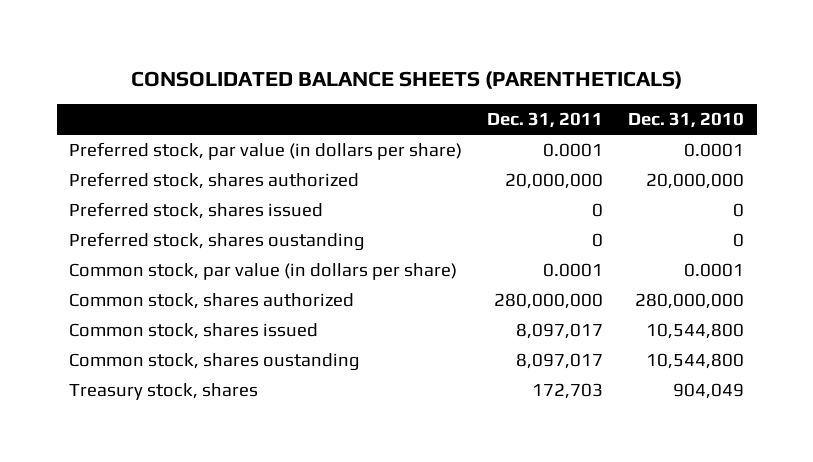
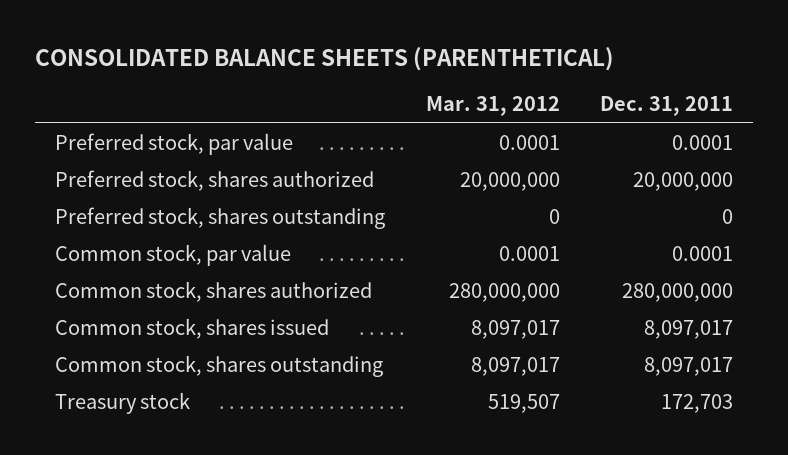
- CONSOLIDATED BALANCE SHEETS (PARENTHETICALS)
+ CONSOLIDATED BALANCE SHEETS (PARENTHETICAL)
- | Dec. 31, 2011 | Dec. 31, 2010
+ | Mar. 31, 2012 | Dec. 31, 2011
- Preferred stock, par value (in dollars per share) | 0.0001 | 0.0001
+ Preferred stock, par value | 0.0001 | 0.0001
- Preferred stock, shares issued | 0 | 0
- Preferred stock, shares oustanding | 0 | 0
- Common stock, par value (in dollars per share) | 0.0001 | 0.0001
+ Preferred stock, shares outstanding | 0 | 0
+ Common stock, par value | 0.0001 | 0.0001
- Common stock, shares oustanding | 8,097,017 | 10,544,800
- Treasury stock, shares | 172,703 | 904,049
+ Common stock, shares outstanding | 8,097,017 | 8,097,017
+ Treasury stock | 519,507 | 172,703

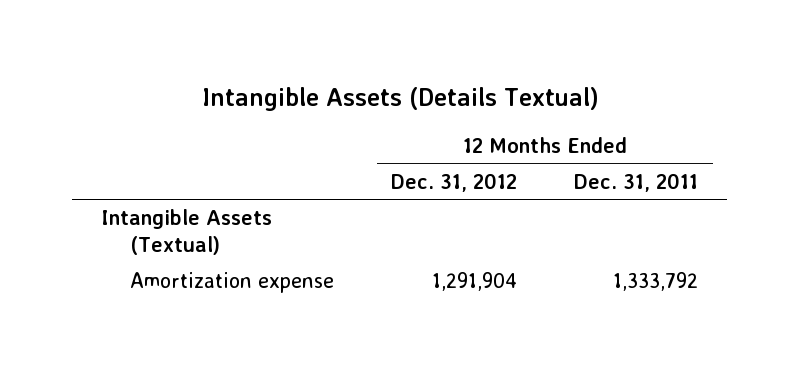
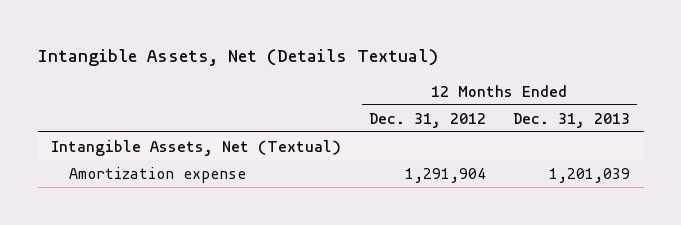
- Intangible Assets (Details Textual)
+ Intangible Assets, Net (Details Textual)
- | 12 Months Ended Dec. 31, 2012 | 12 Months Ended Dec. 31, 2011
+ | 12 Months Ended Dec. 31, 2012 | 12 Months Ended Dec. 31, 2013
- Intangible Assets (Textual)
+ Intangible Assets, Net (Textual)

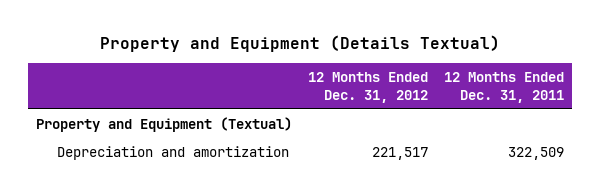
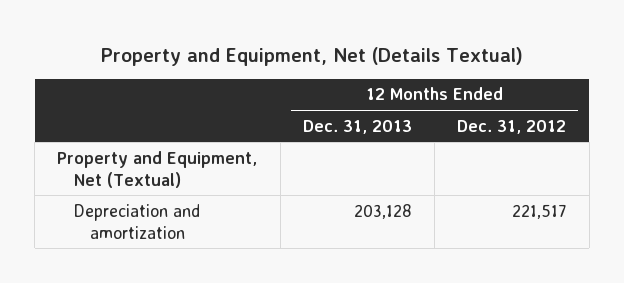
- Property and Equipment (Details Textual)
+ Property and Equipment, Net (Details Textual)
- | 12 Months Ended Dec. 31, 2012 | 12 Months Ended Dec. 31, 2011
+ | 12 Months Ended Dec. 31, 2013 | 12 Months Ended Dec. 31, 2012
- Property and Equipment (Textual)
+ Property and Equipment, Net (Textual)

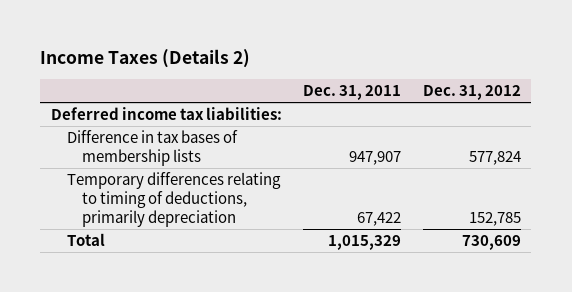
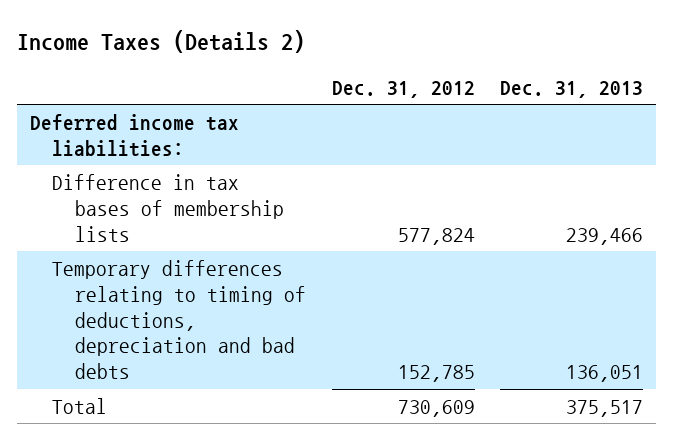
- | Dec. 31, 2011 | Dec. 31, 2012
+ | Dec. 31, 2012 | Dec. 31, 2013
- Temporary differences relating to timing of deductions, primarily depreciation | 67,422 | 152,785
+ Temporary differences relating to timing of deductions, depreciation and bad debts | 152,785 | 136,051

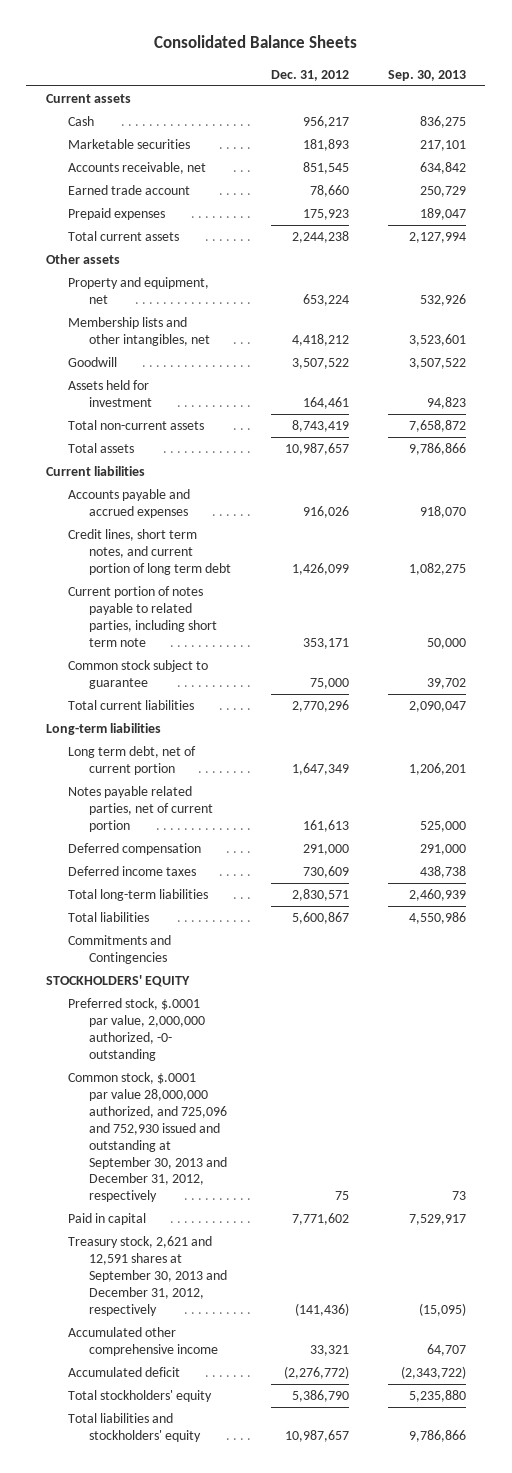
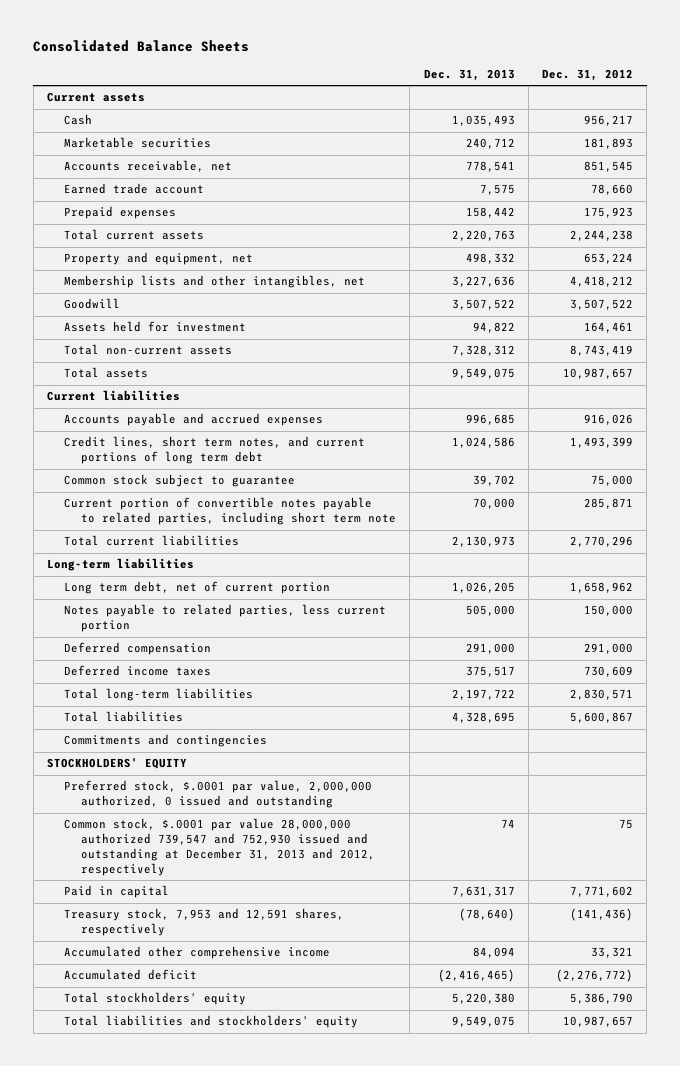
- | Dec. 31, 2012 | Sep. 30, 2013
+ | Dec. 31, 2013 | Dec. 31, 2012
- Other assets
- Credit lines, short term notes, and current portion of long term debt | 1,426,099 | 1,082,275
- Current portion of notes payable to related parties, including short term note | 353,171 | 50,000
+ Credit lines, short term notes, and current portions of long term debt | 1,024,586 | 1,493,399
+ Current portion of convertible notes payable to related parties, including short term note | 70,000 | 285,871
- Long term debt, net of current portion | 1,647,349 | 1,206,201
- Notes payable related parties, net of current portion | 161,613 | 525,000
+ Long term debt, net of current portion | 1,026,205 | 1,658,962
+ Notes payable to related parties, less current portion | 505,000 | 150,000
- Commitments and Contingencies
+ Commitments and contingencies
- Preferred stock, $.0001 par value, 2,000,000 authorized, -0- outstanding
- Common stock, $.0001 par value 28,000,000 authorized, and 725,096 and 752,930 issued and outstanding at September 30, 2013 and December 31, 2012, respectively | 75 | 73
+ Preferred stock, $.0001 par value, 2,000,000 authorized, 0 issued and outstanding
+ Common stock, $.0001 par value 28,000,000 authorized 739,547 and 752,930 issued and outstanding at December 31, 2013 and 2012, respectively | 74 | 75
- Treasury stock, 2,621 and 12,591 shares at September 30, 2013 and December 31, 2012, respectively | (141,436) | (15,095)
+ Treasury stock, 7,953 and 12,591 shares, respectively | (78,640) | (141,436)

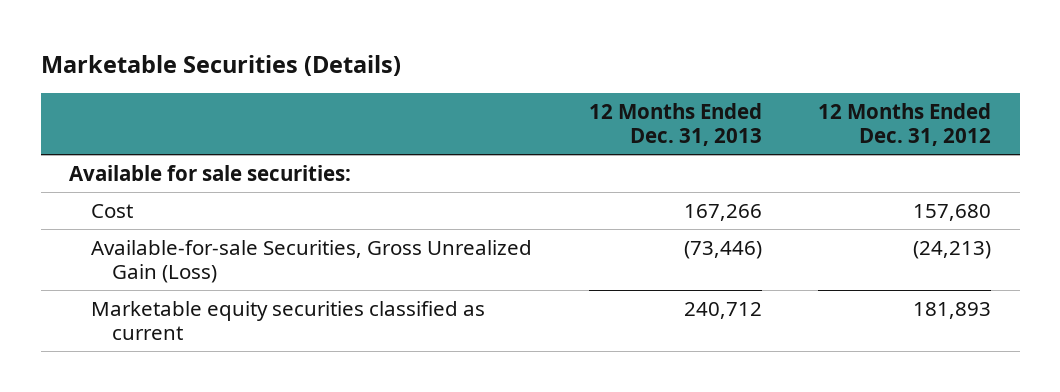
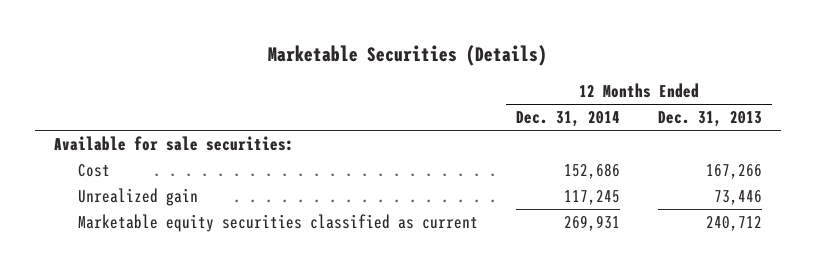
- | 12 Months Ended Dec. 31, 2013 | 12 Months Ended Dec. 31, 2012
+ | 12 Months Ended Dec. 31, 2014 | 12 Months Ended Dec. 31, 2013
- Available-for-sale Securities, Gross Unrealized Gain (Loss) | (73,446) | (24,213)
+ Unrealized gain | 117,245 | 73,446

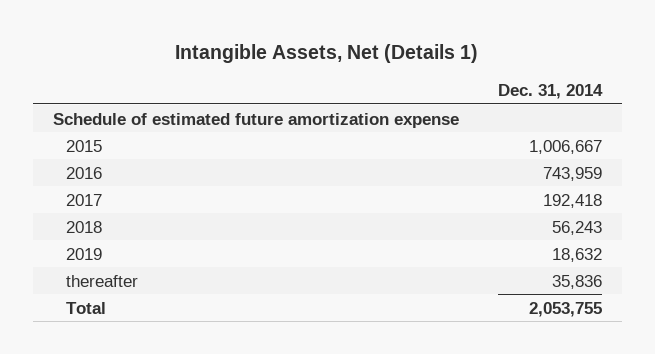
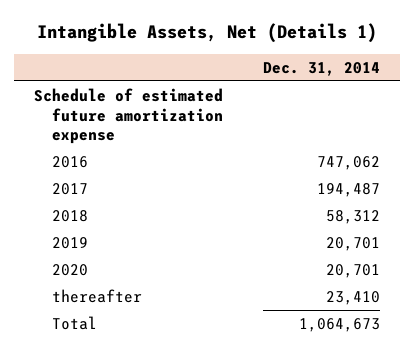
- 2015 | 1,006,667
- 2016 | 743,959
- 2017 | 192,418
- 2018 | 56,243
- 2019 | 18,632
- thereafter | 35,836
- Total | 2,053,755
+ 2016 | 747,062
+ 2017 | 194,487
+ 2018 | 58,312
+ 2019 | 20,701
+ 2020 | 20,701
+ thereafter | 23,410
+ Total | 1,064,673

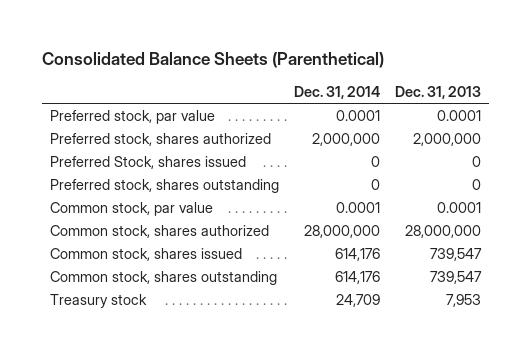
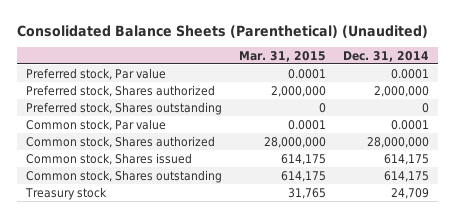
- Consolidated Balance Sheets (Parenthetical)
+ Consolidated Balance Sheets (Parenthetical) (Unaudited)
- | Dec. 31, 2014 | Dec. 31, 2013
+ | Mar. 31, 2015 | Dec. 31, 2014
- Preferred stock, par value | 0.0001 | 0.0001
- Preferred stock, shares authorized | 2,000,000 | 2,000,000
- Preferred Stock, shares issued | 0 | 0
- Preferred stock, shares outstanding | 0 | 0
- Common stock, par value | 0.0001 | 0.0001
- Common stock, shares authorized | 28,000,000 | 28,000,000
- Common stock, shares issued | 614,176 | 739,547
- Common stock, shares outstanding | 614,176 | 739,547
+ Preferred stock, Par value | 0.0001 | 0.0001
+ Preferred stock, Shares authorized | 2,000,000 | 2,000,000
+ Preferred stock, Shares outstanding | 0 | 0
+ Common stock, Par value | 0.0001 | 0.0001
+ Common stock, Shares authorized | 28,000,000 | 28,000,000
+ Common stock, Shares issued | 614,175 | 614,175
+ Common stock, Shares outstanding | 614,175 | 614,175

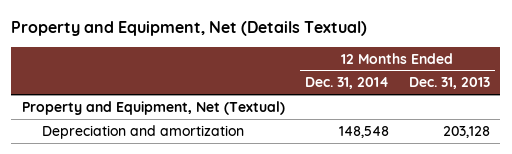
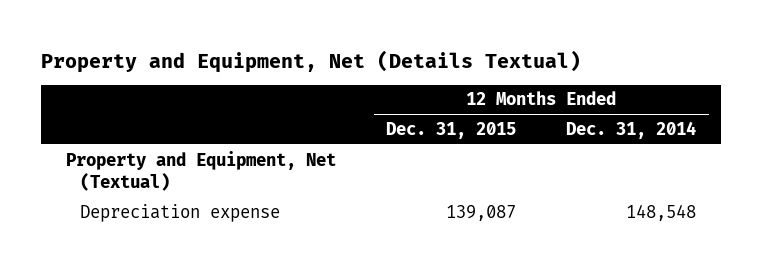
- | 12 Months Ended Dec. 31, 2014 | 12 Months Ended Dec. 31, 2013
+ | 12 Months Ended Dec. 31, 2015 | 12 Months Ended Dec. 31, 2014
- Depreciation and amortization | 148,548 | 203,128
+ Depreciation expense | 139,087 | 148,548

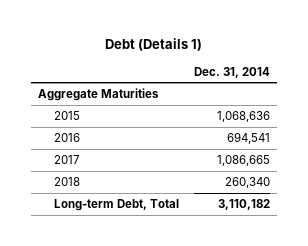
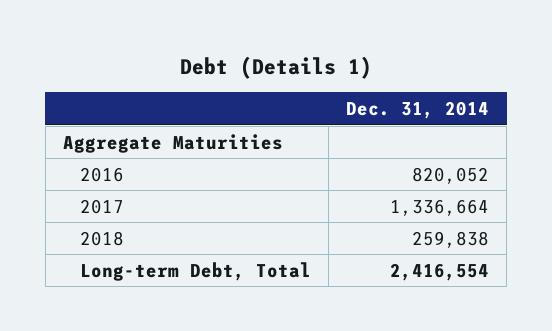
- 2015 | 1,068,636
- 2016 | 694,541
- 2017 | 1,086,665
- 2018 | 260,340
- Long-term Debt, Total | 3,110,182
+ 2016 | 820,052
+ 2017 | 1,336,664
+ 2018 | 259,838
+ Long-term Debt, Total | 2,416,554

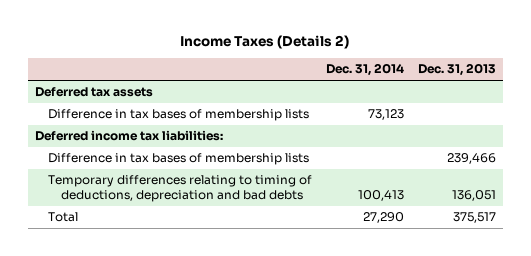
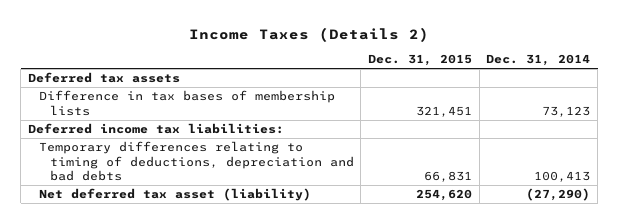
- | Dec. 31, 2014 | Dec. 31, 2013
+ | Dec. 31, 2015 | Dec. 31, 2014
- Difference in tax bases of membership lists | | 239,466
- Total | 27,290 | 375,517
+ Net deferred tax asset (liability) | 254,620 | (27,290)

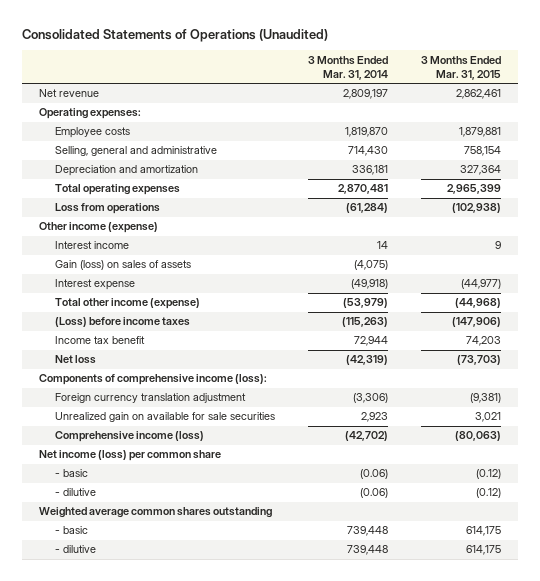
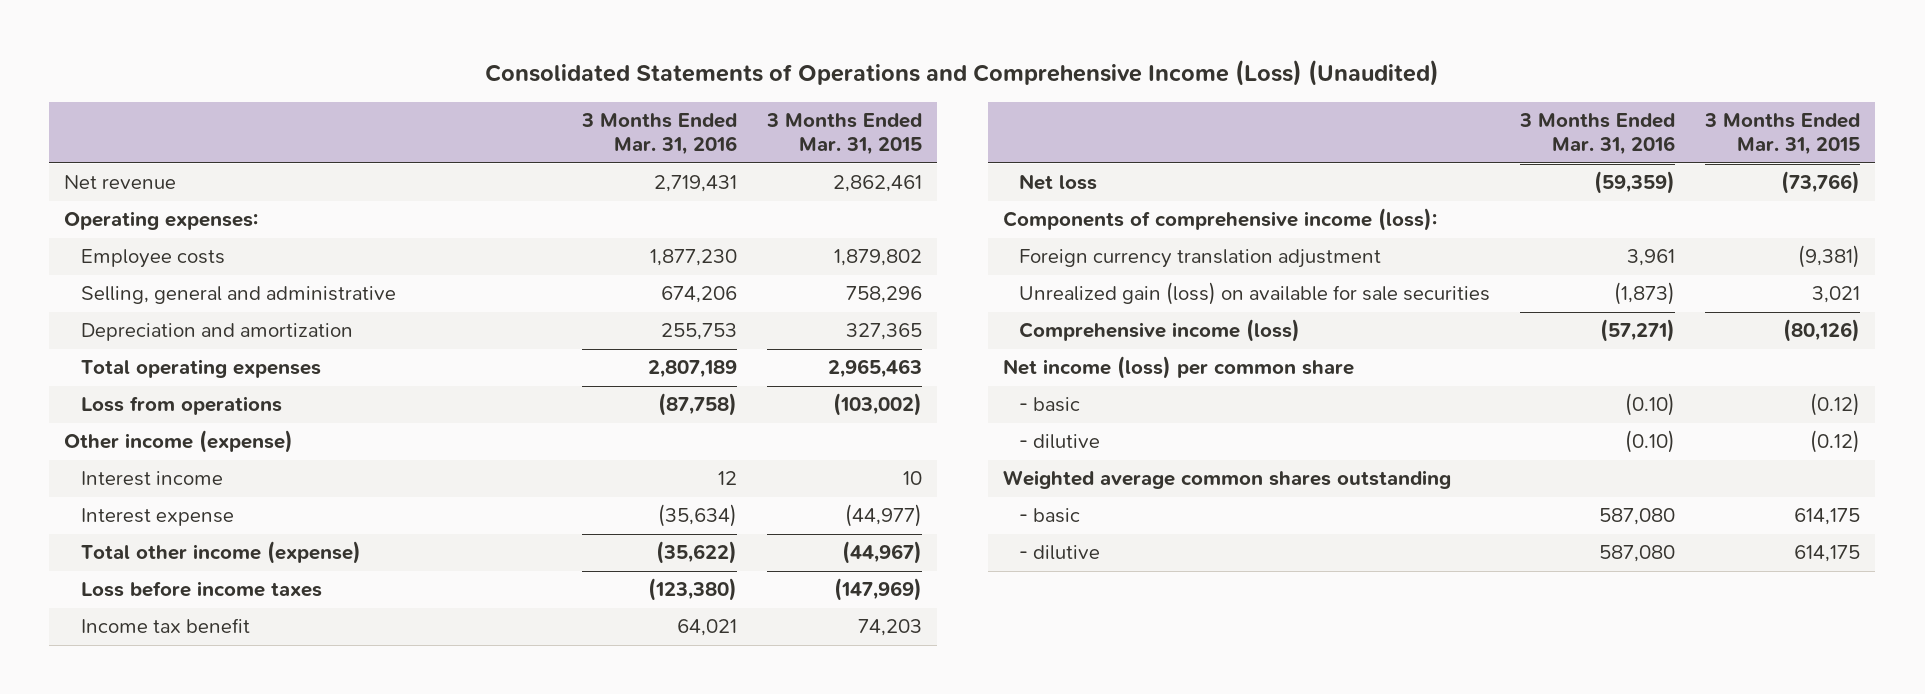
- Consolidated Statements of Operations (Unaudited)
+ Consolidated Statements of Operations and Comprehensive Income (Loss) (Unaudited)
- | 3 Months Ended Mar. 31, 2014 | 3 Months Ended Mar. 31, 2015
+ | 3 Months Ended Mar. 31, 2016 | 3 Months Ended Mar. 31, 2015
- Employee costs | 1,819,870 | 1,879,881
- Selling, general and administrative | 714,430 | 758,154
- Depreciation and amortization | 336,181 | 327,364
- Total operating expenses | 2,870,481 | 2,965,399
- Loss from operations | (61,284) | (102,938)
+ Employee costs | 1,877,230 | 1,879,802
+ Selling, general and administrative | 674,206 | 758,296
+ Depreciation and amortization | 255,753 | 327,365
+ Total operating expenses | 2,807,189 | 2,965,463
+ Loss from operations | (87,758) | (103,002)
- Interest income | 14 | 9
- Gain (loss) on sales of assets | (4,075) |
+ Interest income | 12 | 10
- Total other income (expense) | (53,979) | (44,968)
- (Loss) before income taxes | (115,263) | (147,906)
+ Total other income (expense) | (35,622) | (44,967)
+ Loss before income taxes | (123,380) | (147,969)
- Net loss | (42,319) | (73,703)
+ Net loss | (59,359) | (73,766)
- Unrealized gain on available for sale securities | 2,923 | 3,021
- Comprehensive income (loss) | (42,702) | (80,063)
+ Unrealized gain (loss) on available for sale securities | (1,873) | 3,021
+ Comprehensive income (loss) | (57,271) | (80,126)

